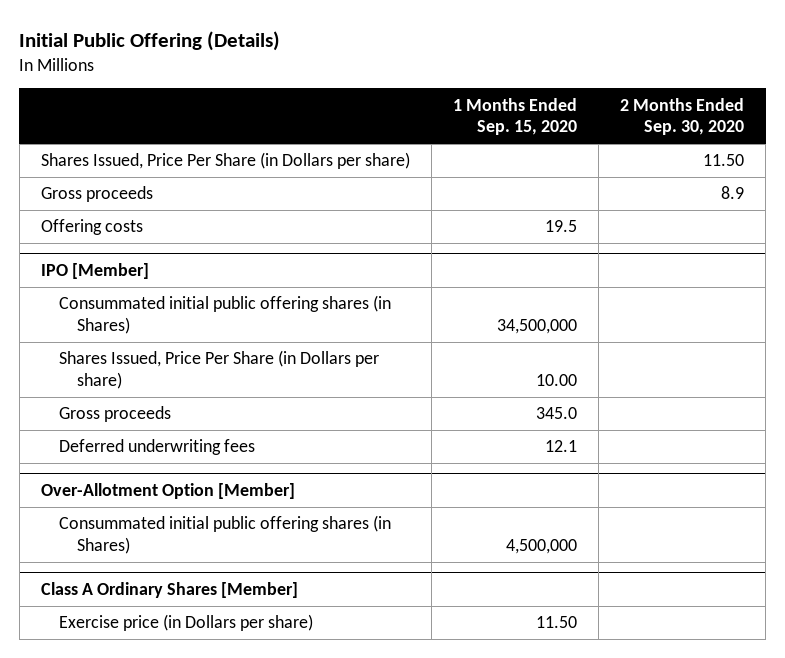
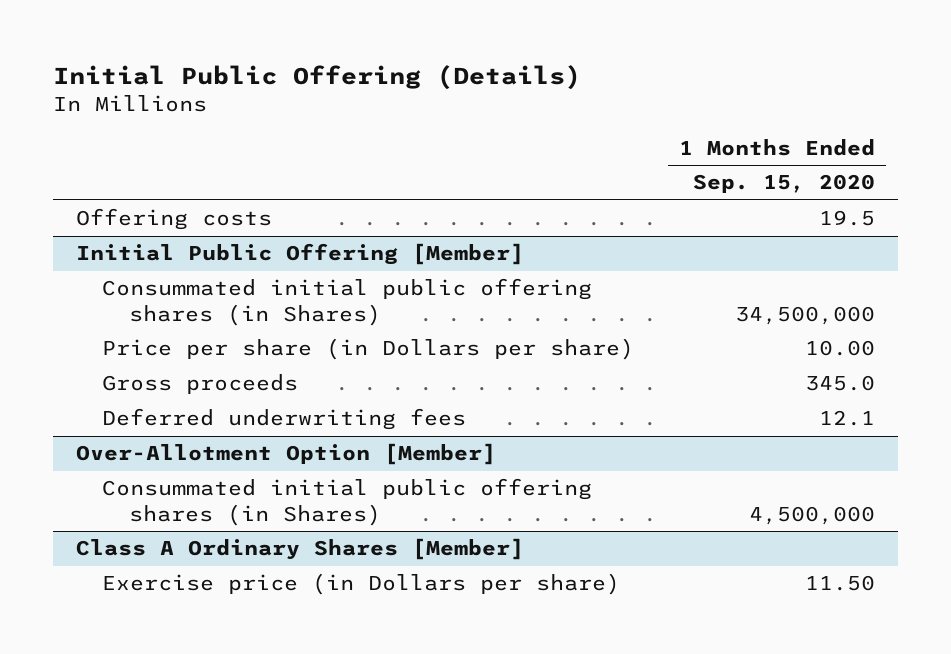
- | 1 Months Ended Sep. 15, 2020 | 2 Months Ended Sep. 30, 2020
+ | 1 Months Ended Sep. 15, 2020
- Shares Issued, Price Per Share (in Dollars per share) | | 11.50
- Gross proceeds | | 8.9
- IPO [Member]
+ Initial Public Offering [Member]
- Shares Issued, Price Per Share (in Dollars per share) | 10.00 |
+ Price per share (in Dollars per share) | 10.00

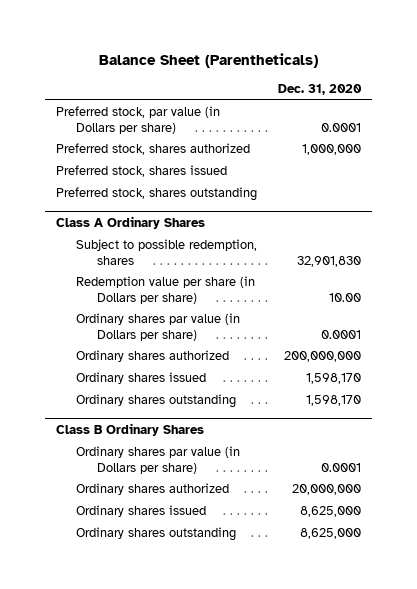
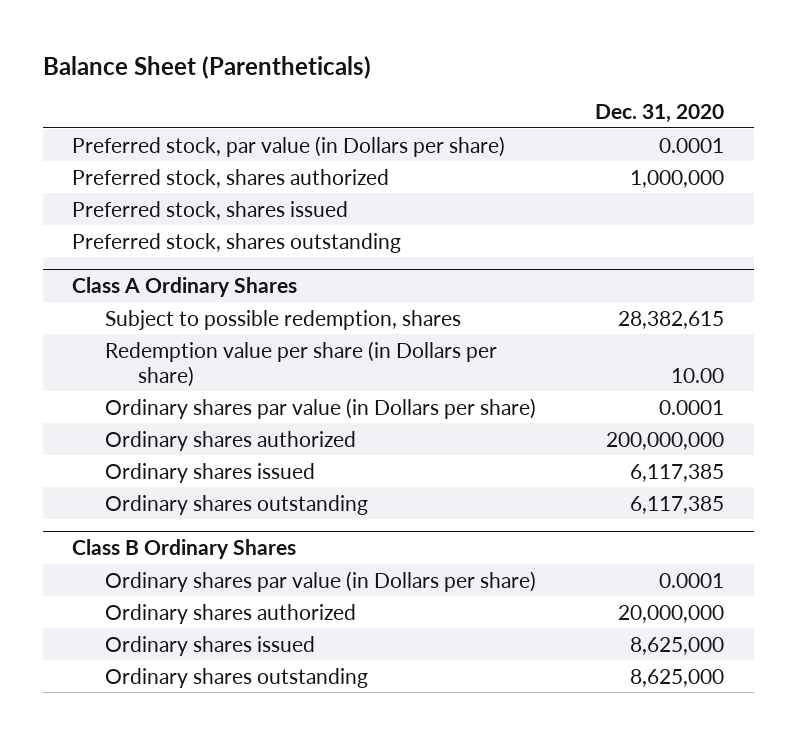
@ Class A Ordinary Shares
- Subject to possible redemption, shares | 32,901,830
+ Subject to possible redemption, shares | 28,382,615
- Ordinary shares issued | 1,598,170
- Ordinary shares outstanding | 1,598,170
+ Ordinary shares issued | 6,117,385
+ Ordinary shares outstanding | 6,117,385

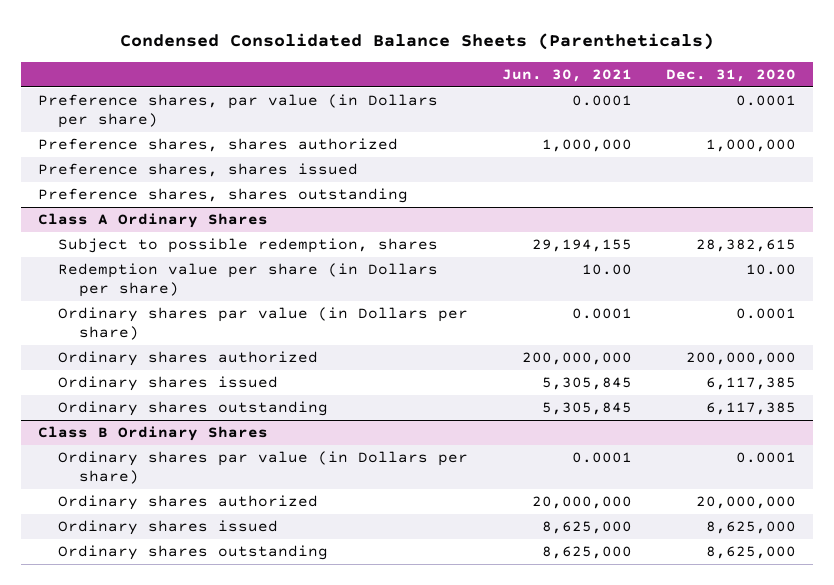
- Balance Sheet (Parentheticals)
+ Condensed Consolidated Balance Sheets (Parentheticals)
- | Dec. 31, 2020
+ | Jun. 30, 2021 | Dec. 31, 2020
- Preferred stock, par value (in Dollars per share) | 0.0001
- Preferred stock, shares authorized | 1,000,000
- Preferred stock, shares issued
- Preferred stock, shares outstanding
+ Preference shares, par value (in Dollars per share) | 0.0001 | 0.0001
+ Preference shares, shares authorized | 1,000,000 | 1,000,000
+ Preference shares, shares issued
+ Preference shares, shares outstanding

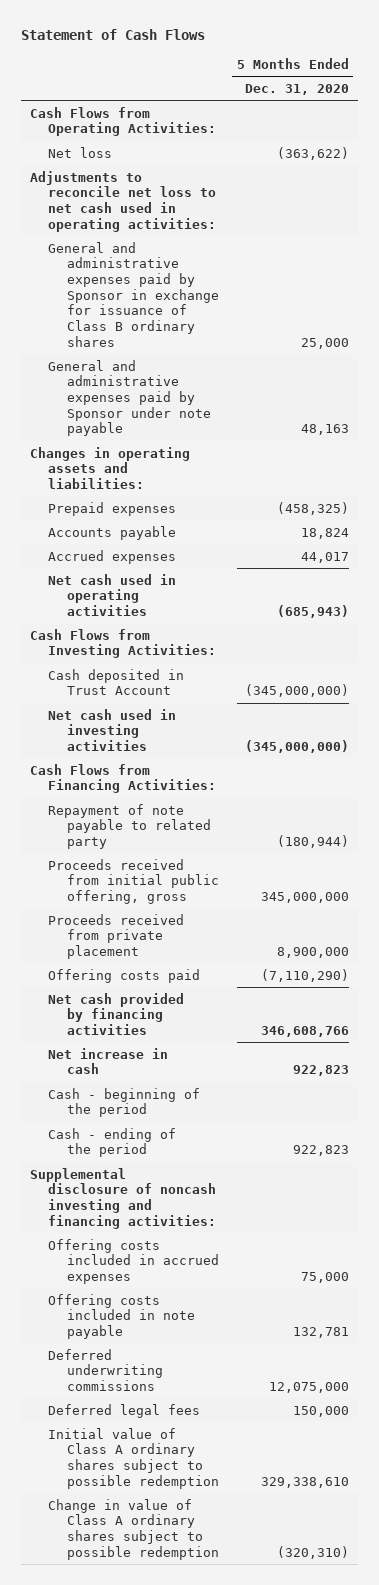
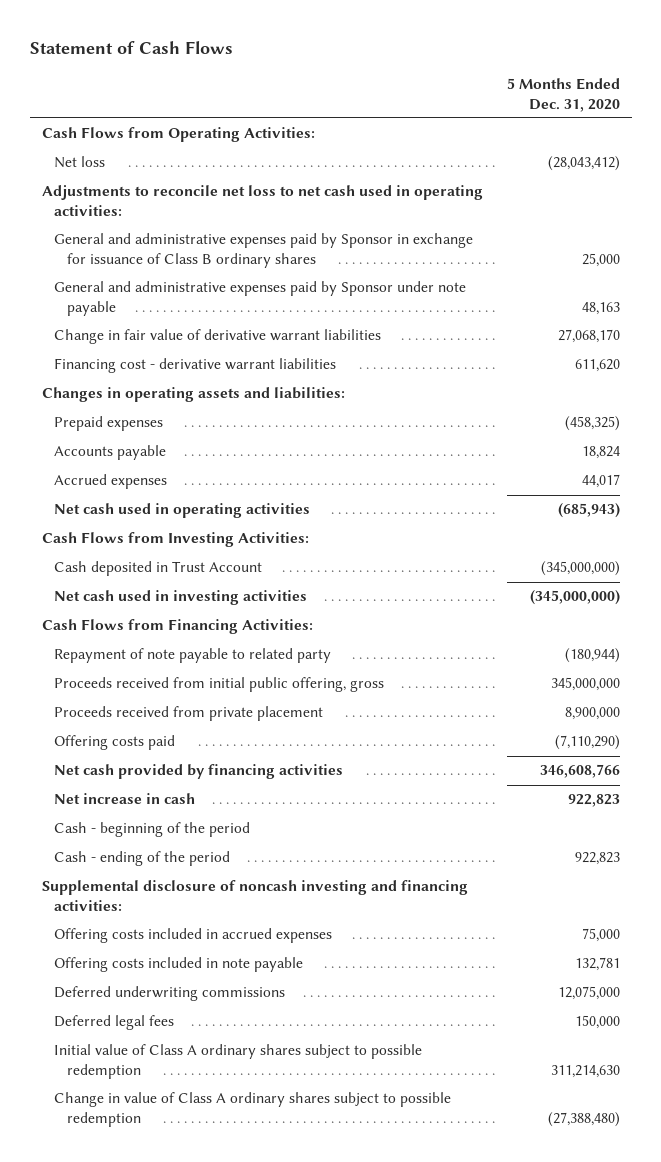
- Net loss | (363,622)
+ Net loss | (28,043,412)
+ Change in fair value of derivative warrant liabilities | 27,068,170
+ Financing cost - derivative warrant liabilities | 611,620
- Initial value of Class A ordinary shares subject to possible redemption | 329,338,610
- Change in value of Class A ordinary shares subject to possible redemption | (320,310)
+ Initial value of Class A ordinary shares subject to possible redemption | 311,214,630
+ Change in value of Class A ordinary shares subject to possible redemption | (27,388,480)

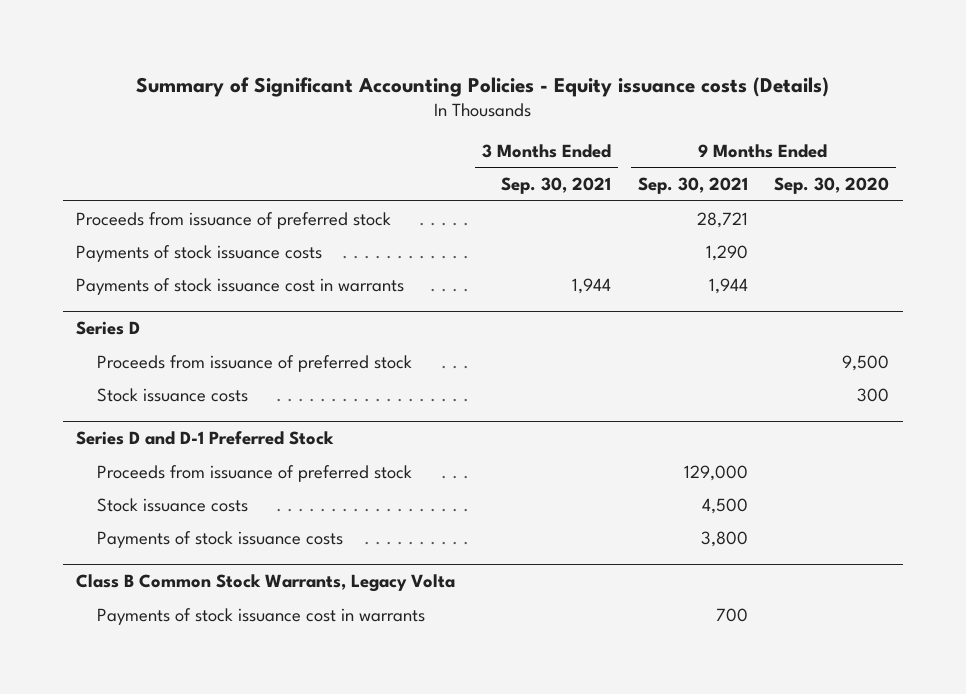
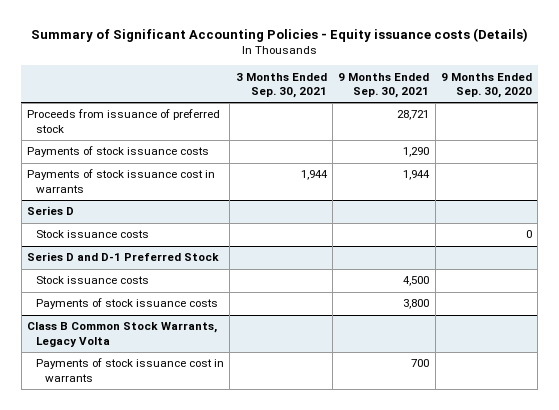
@ Series D
- Proceeds from issuance of preferred stock | | | 9,500
- Stock issuance costs | | | 300
+ Stock issuance costs | | | 0
@ Series D and D-1 Preferred Stock
- Proceeds from issuance of preferred stock | | 129,000 |

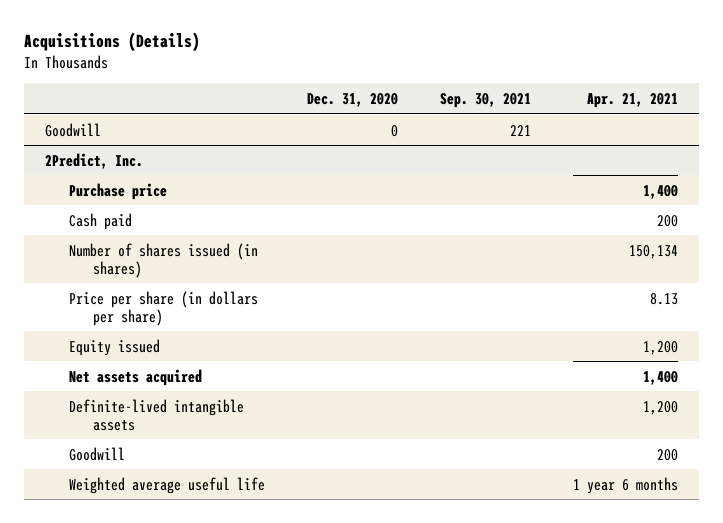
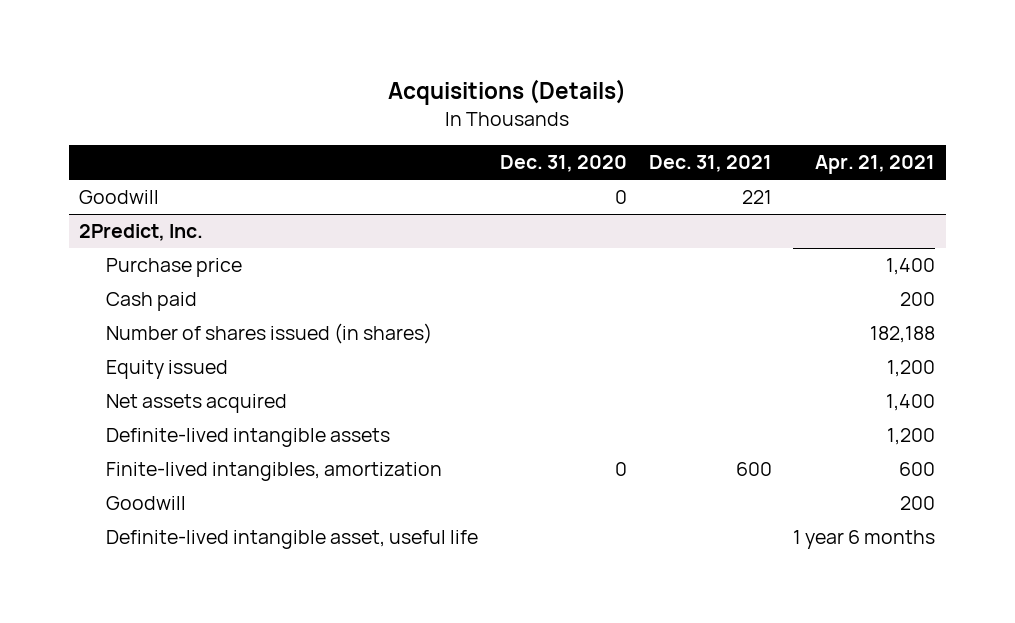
- | Dec. 31, 2020 | Sep. 30, 2021 | Apr. 21, 2021
+ | Dec. 31, 2020 | Dec. 31, 2021 | Apr. 21, 2021
@ 2Predict, Inc.
- Number of shares issued (in shares) | | | 150,134
- Price per share (in dollars per share) | | | 8.13
+ Number of shares issued (in shares) | | | 182,188
+ Finite-lived intangibles, amortization | 0 | 600 | 600
- Weighted average useful life | | | 1 year 6 months
+ Definite-lived intangible asset, useful life | | | 1 year 6 months

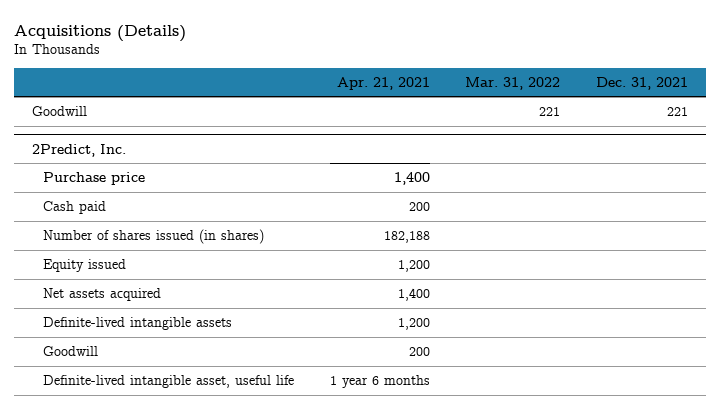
- | Dec. 31, 2020 | Dec. 31, 2021 | Apr. 21, 2021
+ | Apr. 21, 2021 | Mar. 31, 2022 | Dec. 31, 2021
@ 2Predict, Inc.
- Finite-lived intangibles, amortization | 0 | 600 | 600

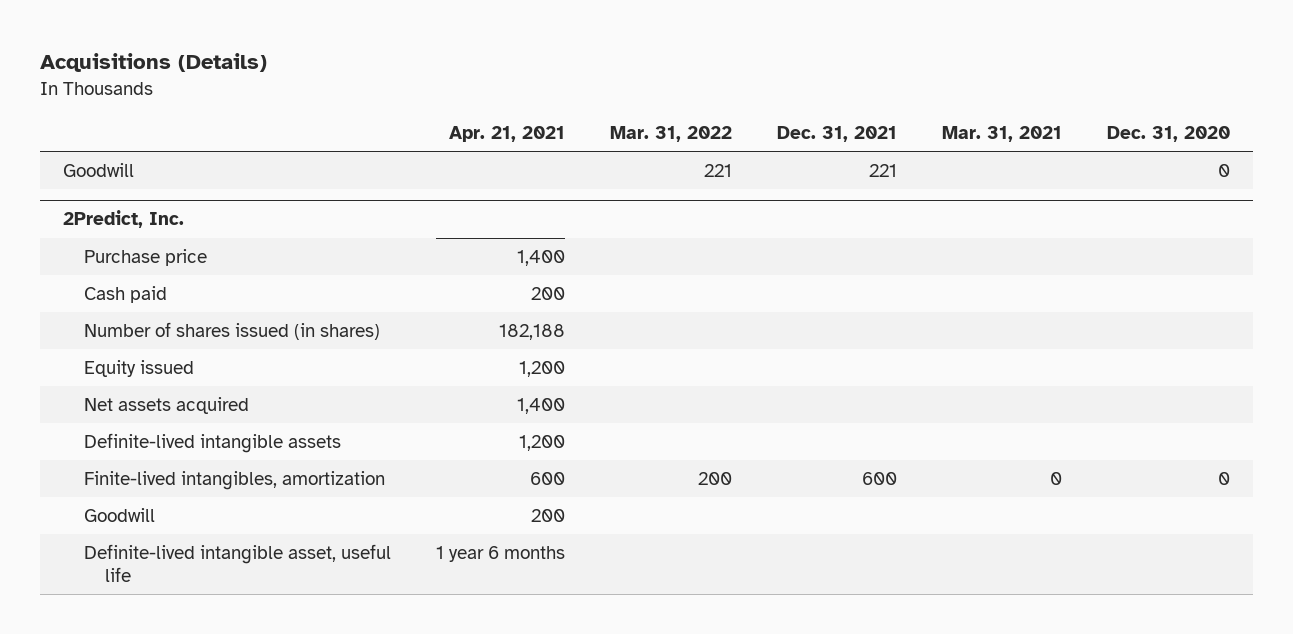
- | Apr. 21, 2021 | Mar. 31, 2022 | Dec. 31, 2021
+ | Apr. 21, 2021 | Mar. 31, 2022 | Dec. 31, 2021 | Mar. 31, 2021 | Dec. 31, 2020
@ 2Predict, Inc.
+ Finite-lived intangibles, amortization | 600 | 200 | 600 | 0 | 0

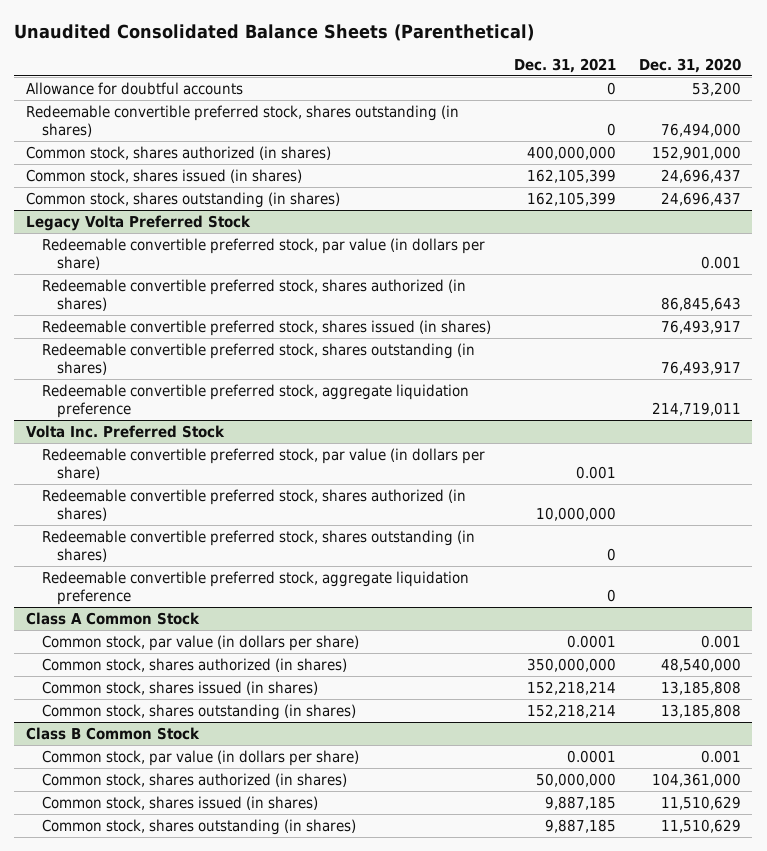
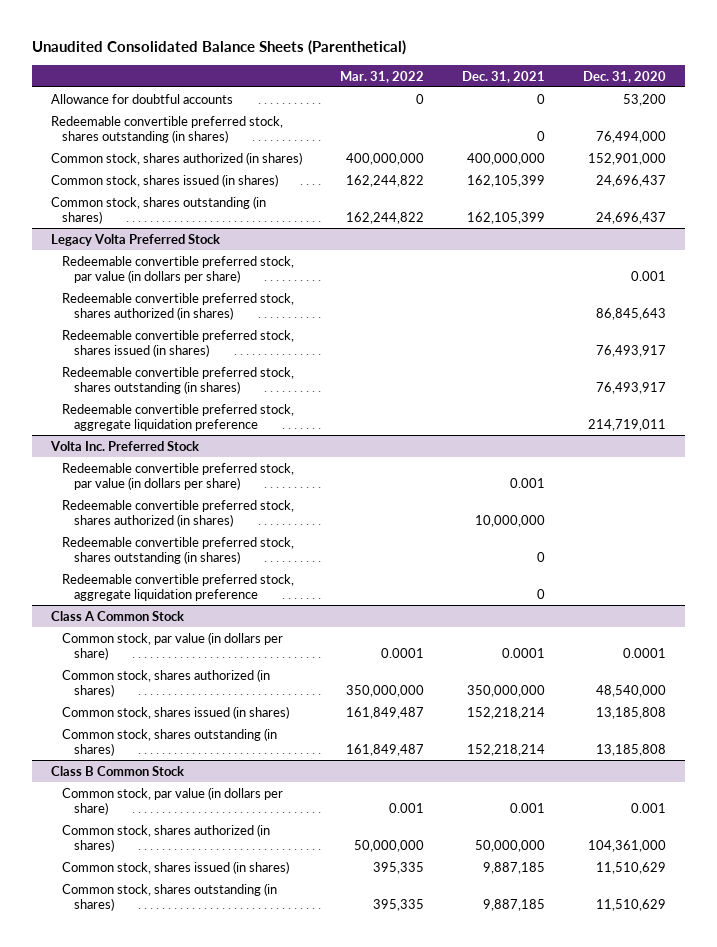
- | Dec. 31, 2021 | Dec. 31, 2020
+ | Mar. 31, 2022 | Dec. 31, 2021 | Dec. 31, 2020
@ Class A Common Stock
- Common stock, par value (in dollars per share) | 0.0001 | 0.001
+ Common stock, par value (in dollars per share) | 0.0001 | 0.0001 | 0.0001
@ Class B Common Stock
- Common stock, par value (in dollars per share) | 0.0001 | 0.001
+ Common stock, par value (in dollars per share) | 0.001 | 0.001 | 0.001

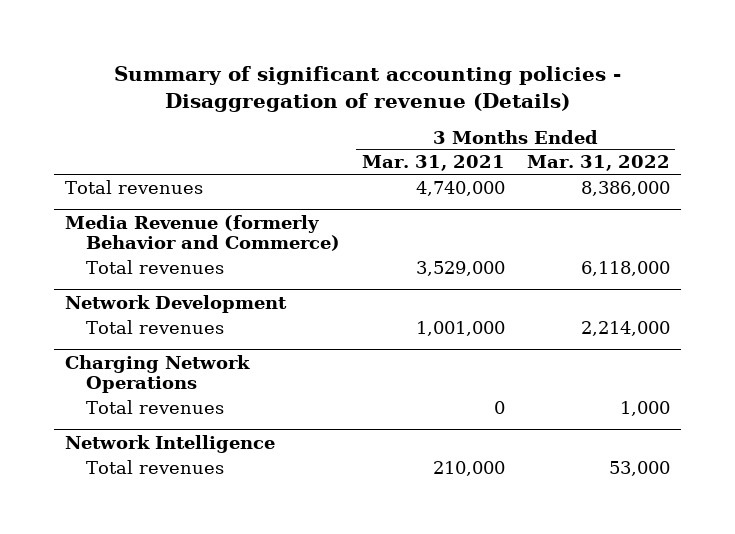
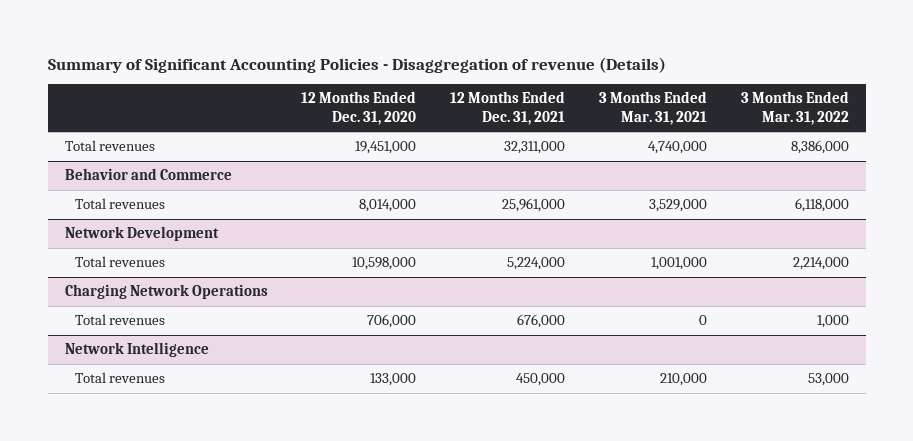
- Summary of significant accounting policies - Disaggregation of revenue (Details)
+ Summary of Significant Accounting Policies - Disaggregation of revenue (Details)
- | 3 Months Ended Mar. 31, 2021 | 3 Months Ended Mar. 31, 2022
+ | 12 Months Ended Dec. 31, 2020 | 12 Months Ended Dec. 31, 2021 | 3 Months Ended Mar. 31, 2021 | 3 Months Ended Mar. 31, 2022
- Media Revenue (formerly Behavior and Commerce)
+ Behavior and Commerce

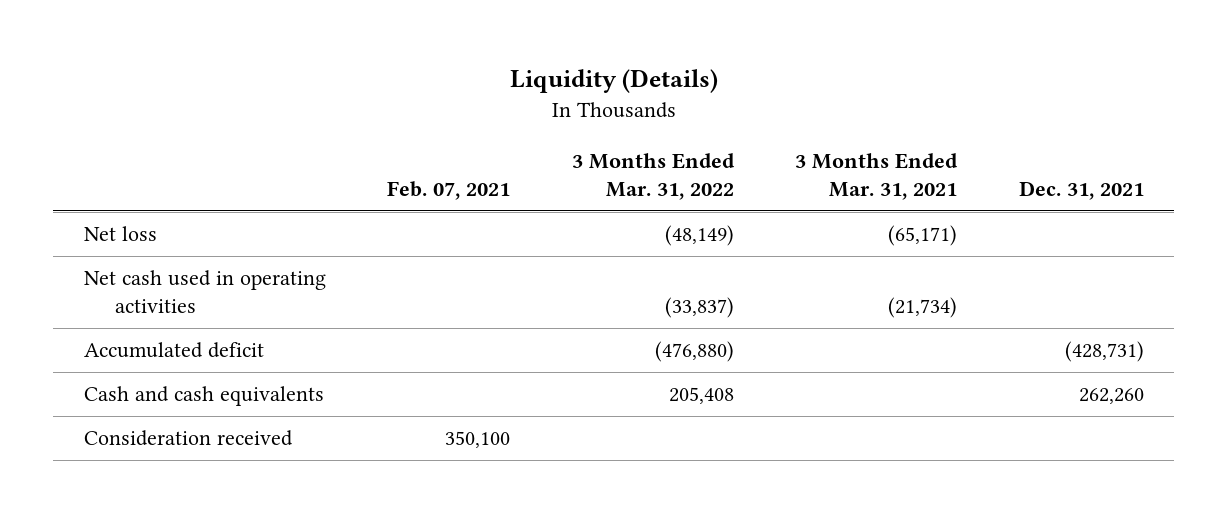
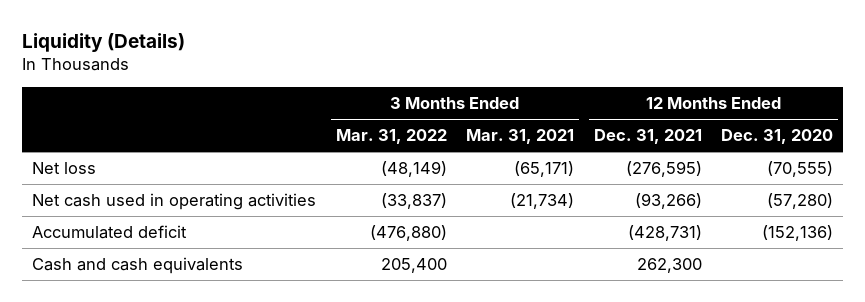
- | Feb. 07, 2021 | 3 Months Ended Mar. 31, 2022 | 3 Months Ended Mar. 31, 2021 | Dec. 31, 2021
+ | 3 Months Ended Mar. 31, 2022 | 3 Months Ended Mar. 31, 2021 | 12 Months Ended Dec. 31, 2021 | 12 Months Ended Dec. 31, 2020
- Cash and cash equivalents | | 205,408 | | 262,260
- Consideration received | 350,100 | | |
+ Cash and cash equivalents | 205,400 | | 262,300 |

